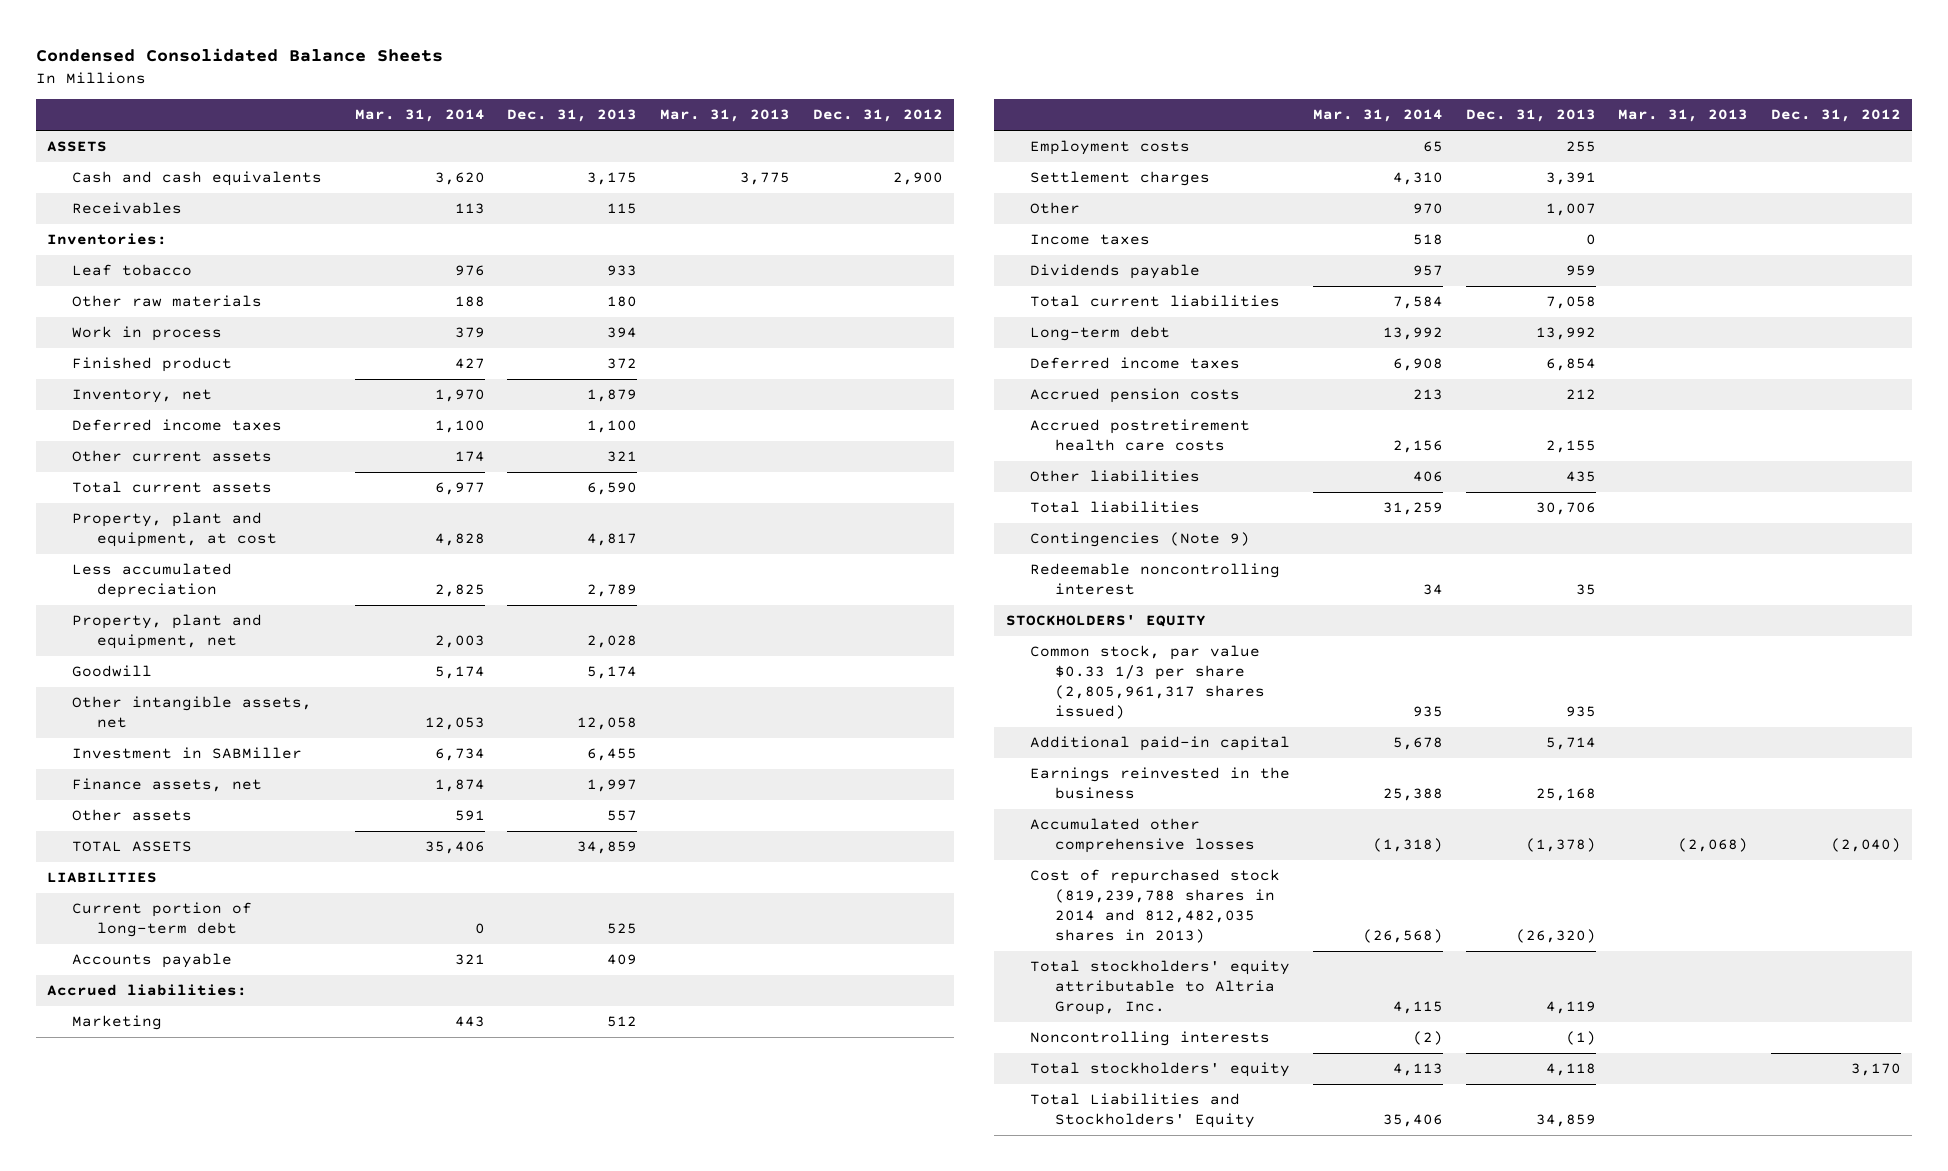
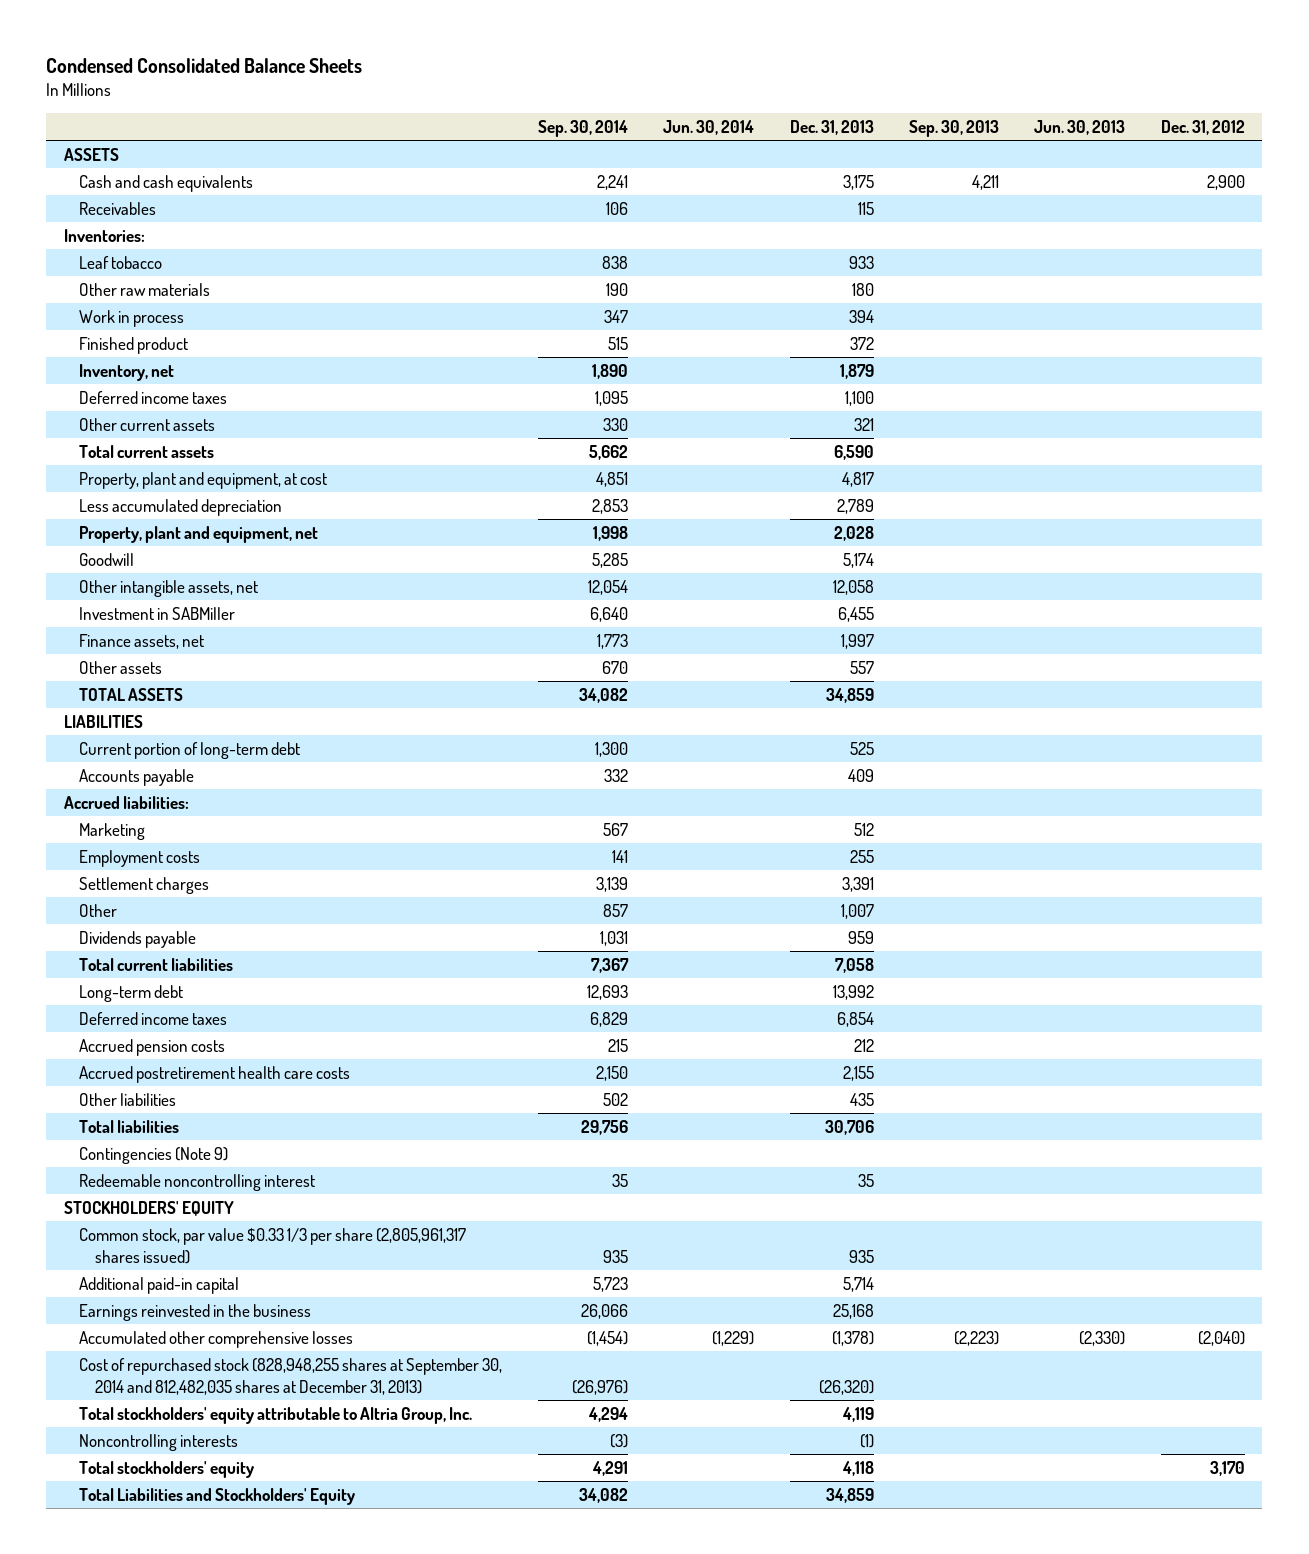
- | Mar. 31, 2014 | Dec. 31, 2013 | Mar. 31, 2013 | Dec. 31, 2012
+ | Sep. 30, 2014 | Jun. 30, 2014 | Dec. 31, 2013 | Sep. 30, 2013 | Jun. 30, 2013 | Dec. 31, 2012
- Income taxes | 518 | 0 | |
- Cost of repurchased stock (819,239,788 shares in 2014 and 812,482,035 shares in 2013) | (26,568) | (26,320) | |
+ Cost of repurchased stock (828,948,255 shares at September 30, 2014 and 812,482,035 shares at December 31, 2013) | (26,976) | | (26,320) | | |

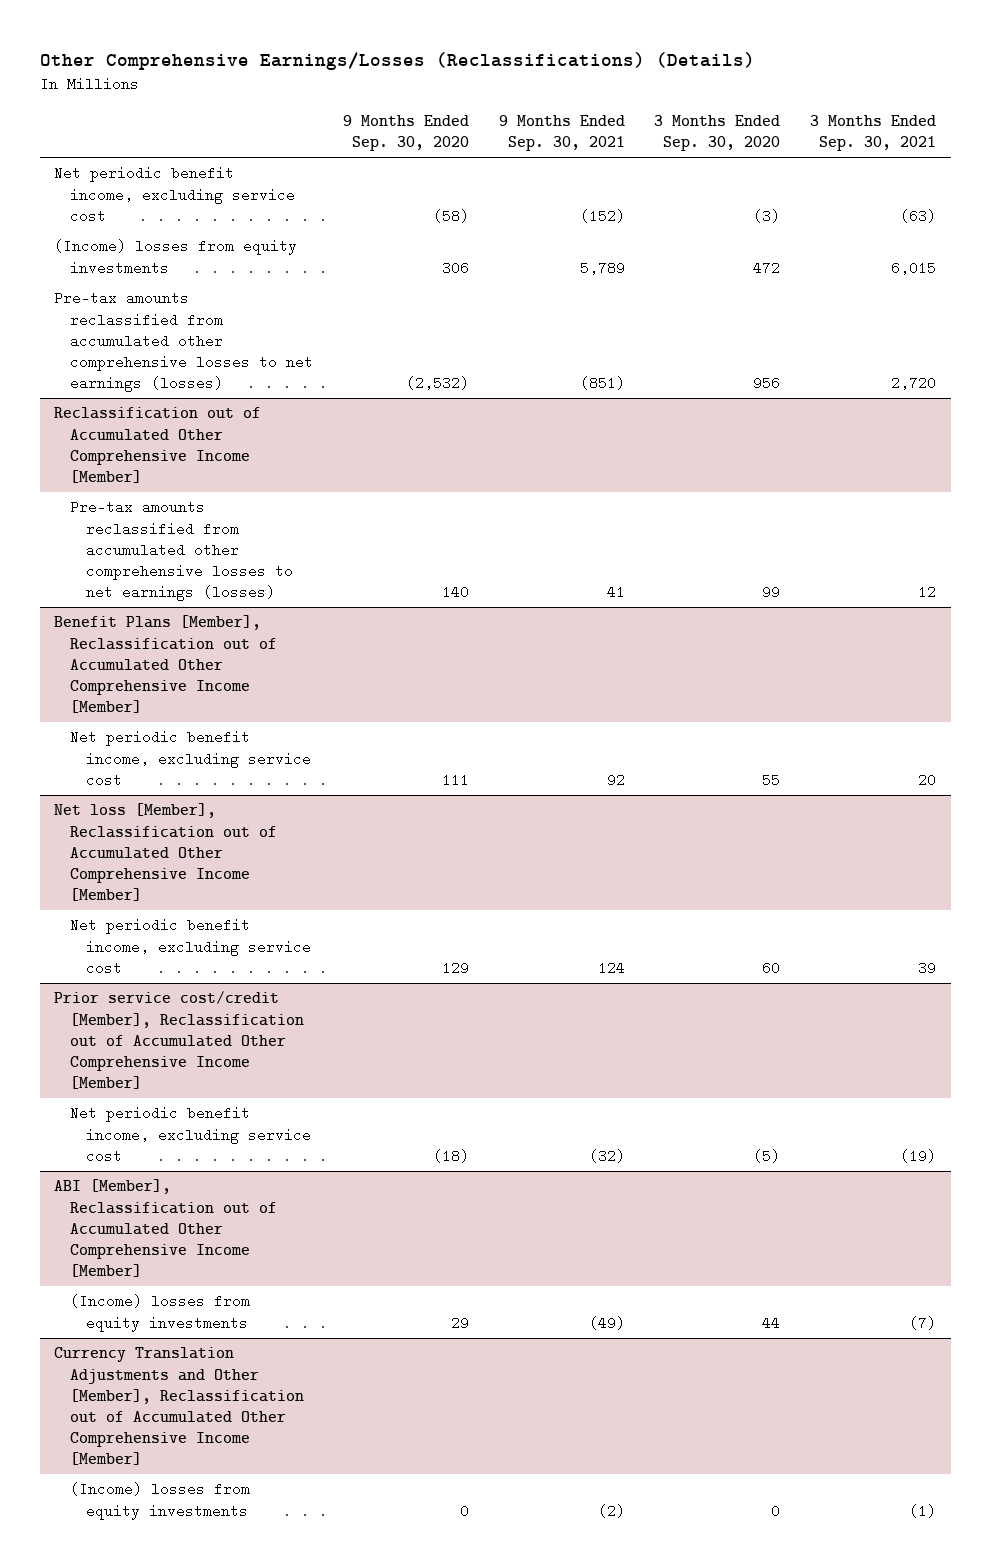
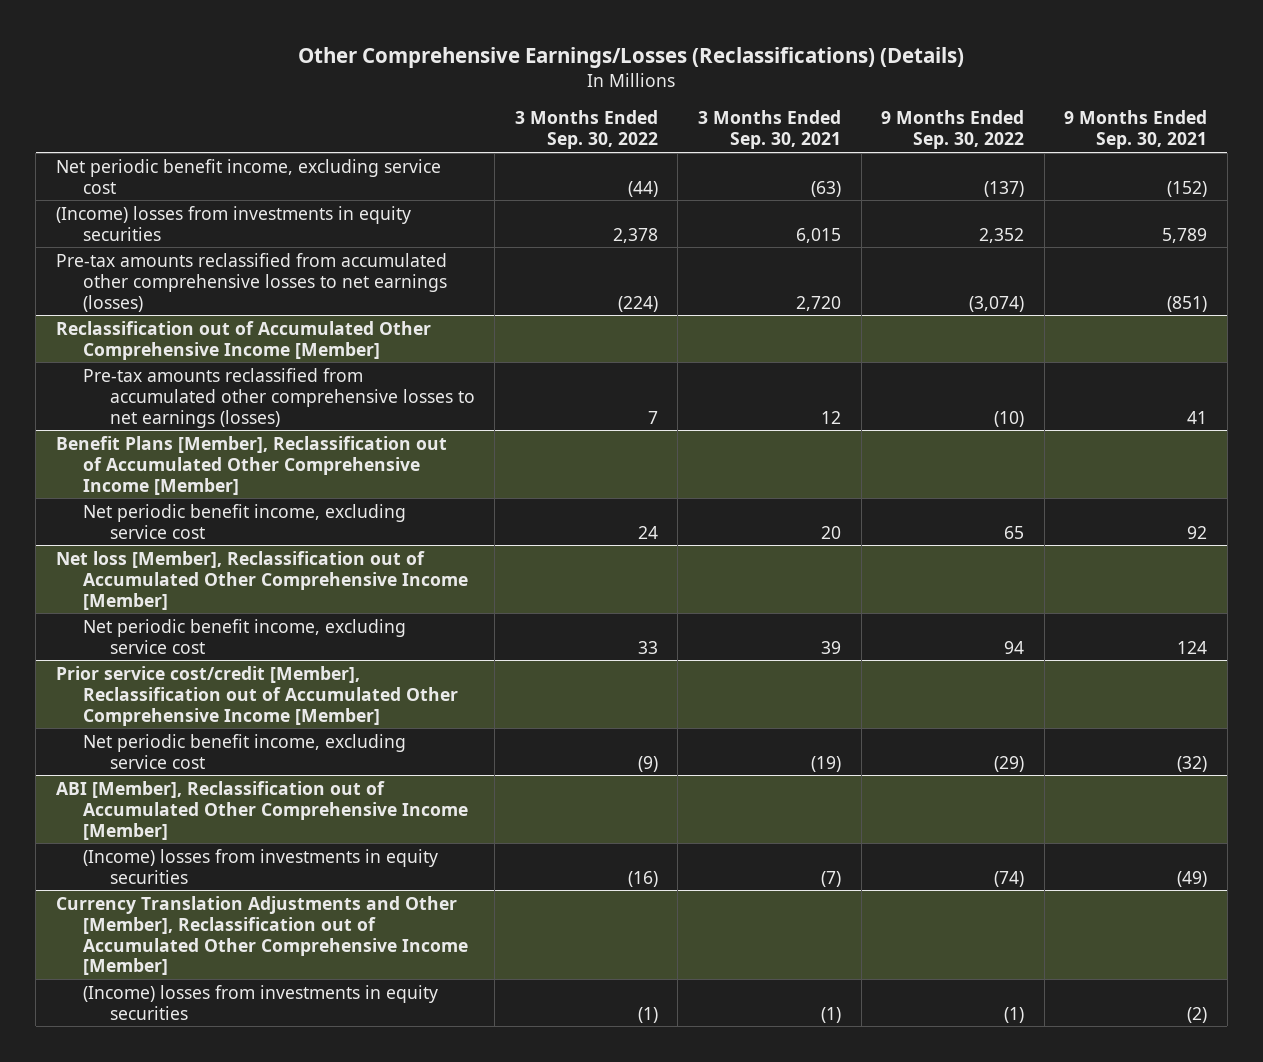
- | 9 Months Ended Sep. 30, 2020 | 9 Months Ended Sep. 30, 2021 | 3 Months Ended Sep. 30, 2020 | 3 Months Ended Sep. 30, 2021
+ | 3 Months Ended Sep. 30, 2022 | 3 Months Ended Sep. 30, 2021 | 9 Months Ended Sep. 30, 2022 | 9 Months Ended Sep. 30, 2021
- (Income) losses from equity investments | 306 | 5,789 | 472 | 6,015
+ (Income) losses from investments in equity securities | 2,378 | 6,015 | 2,352 | 5,789
@ ABI [Member], Reclassification out of Accumulated Other Comprehensive Income [Member]
- (Income) losses from equity investments | 29 | (49) | 44 | (7)
+ (Income) losses from investments in equity securities | (16) | (7) | (74) | (49)
@ Currency Translation Adjustments and Other [Member], Reclassification out of Accumulated Other Comprehensive Income [Member]
- (Income) losses from equity investments | 0 | (2) | 0 | (1)
+ (Income) losses from investments in equity securities | (1) | (1) | (1) | (2)

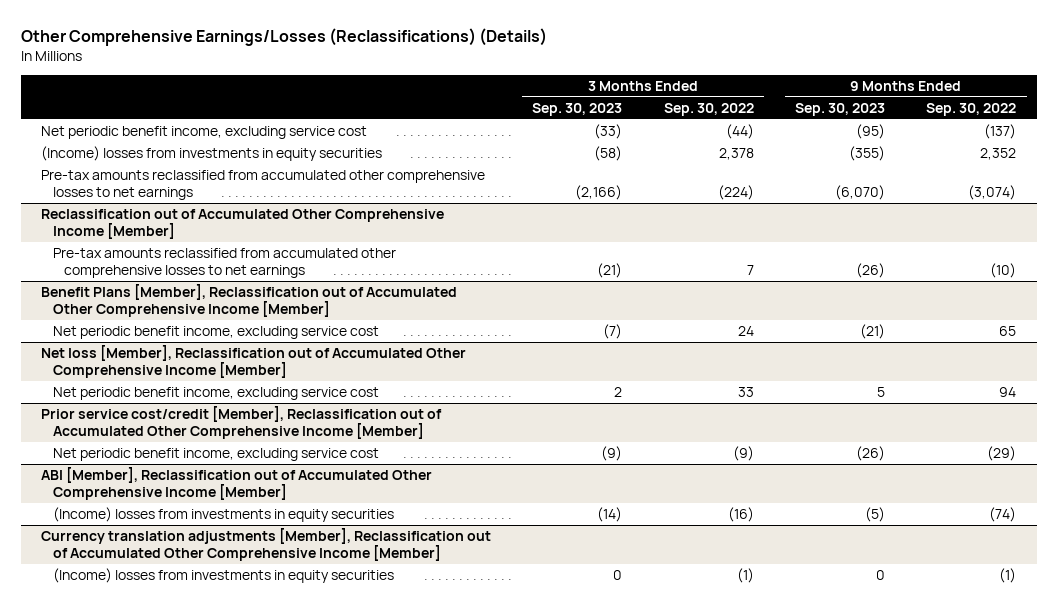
- | 3 Months Ended Sep. 30, 2022 | 3 Months Ended Sep. 30, 2021 | 9 Months Ended Sep. 30, 2022 | 9 Months Ended Sep. 30, 2021
+ | 3 Months Ended Sep. 30, 2023 | 3 Months Ended Sep. 30, 2022 | 9 Months Ended Sep. 30, 2023 | 9 Months Ended Sep. 30, 2022
- Pre-tax amounts reclassified from accumulated other comprehensive losses to net earnings (losses) | (224) | 2,720 | (3,074) | (851)
+ Pre-tax amounts reclassified from accumulated other comprehensive losses to net earnings | (2,166) | (224) | (6,070) | (3,074)
@ Reclassification out of Accumulated Other Comprehensive Income [Member]
- Pre-tax amounts reclassified from accumulated other comprehensive losses to net earnings (losses) | 7 | 12 | (10) | 41
+ Pre-tax amounts reclassified from accumulated other comprehensive losses to net earnings | (21) | 7 | (26) | (10)
- Currency Translation Adjustments and Other [Member], Reclassification out of Accumulated Other Comprehensive Income [Member]
+ Currency translation adjustments [Member], Reclassification out of Accumulated Other Comprehensive Income [Member]

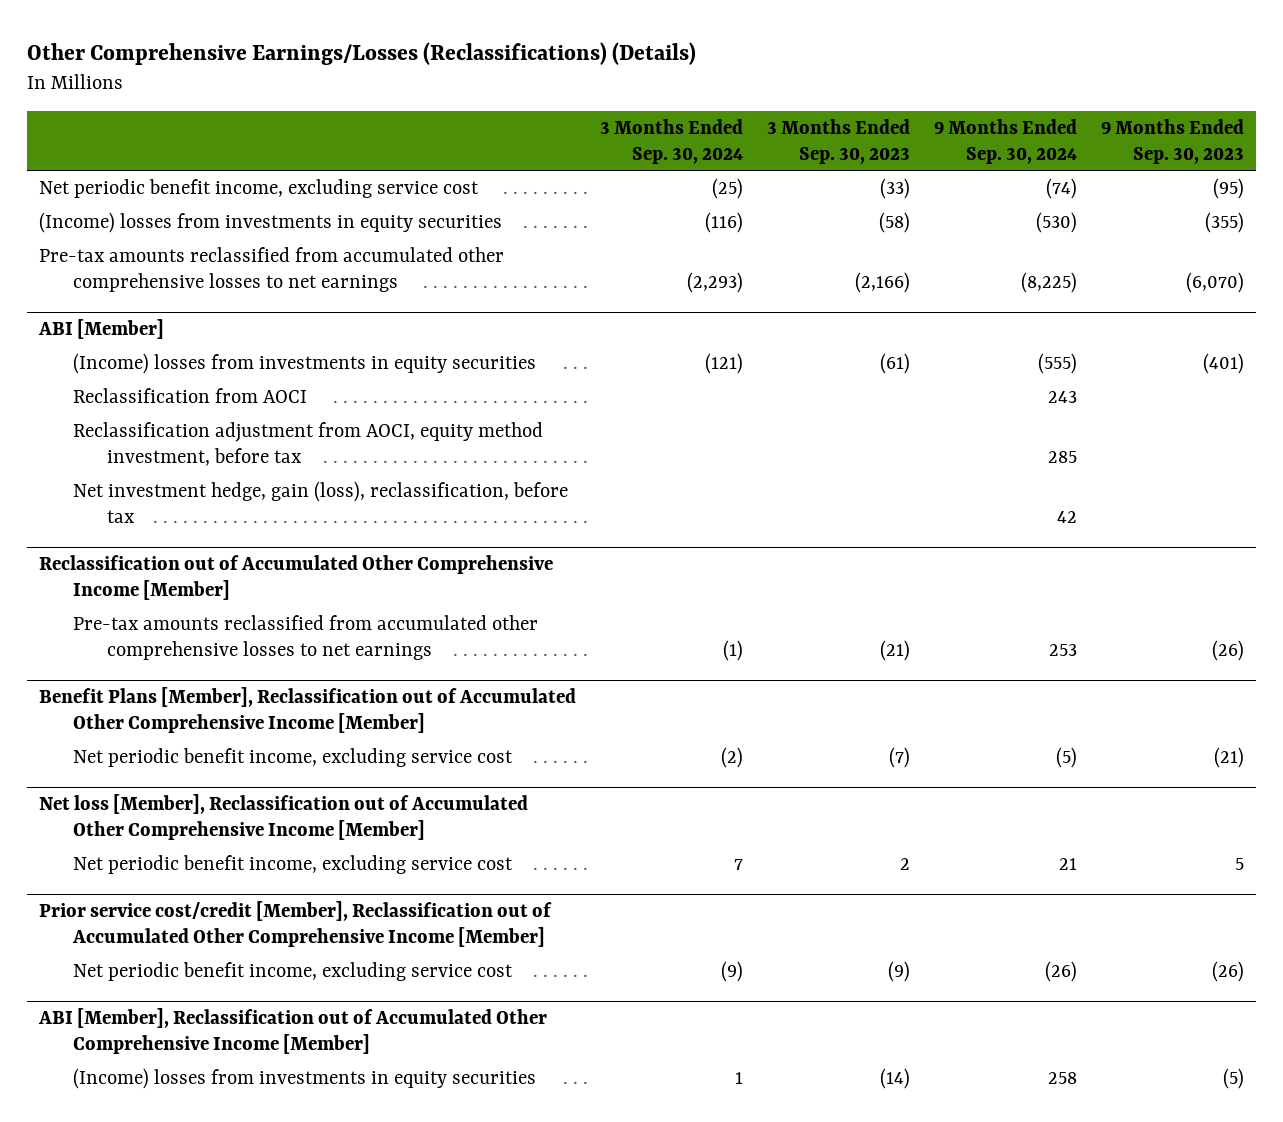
- | 3 Months Ended Sep. 30, 2023 | 3 Months Ended Sep. 30, 2022 | 9 Months Ended Sep. 30, 2023 | 9 Months Ended Sep. 30, 2022
+ | 3 Months Ended Sep. 30, 2024 | 3 Months Ended Sep. 30, 2023 | 9 Months Ended Sep. 30, 2024 | 9 Months Ended Sep. 30, 2023
+ ABI [Member]
+ (Income) losses from investments in equity securities | (121) | (61) | (555) | (401)
+ Reclassification from AOCI | | | 243 |
+ Reclassification adjustment from AOCI, equity method investment, before tax | | | 285 |
+ Net investment hedge, gain (loss), reclassification, before tax | | | 42 |
- Currency translation adjustments [Member], Reclassification out of Accumulated Other Comprehensive Income [Member]
- (Income) losses from investments in equity securities | 0 | (1) | 0 | (1)

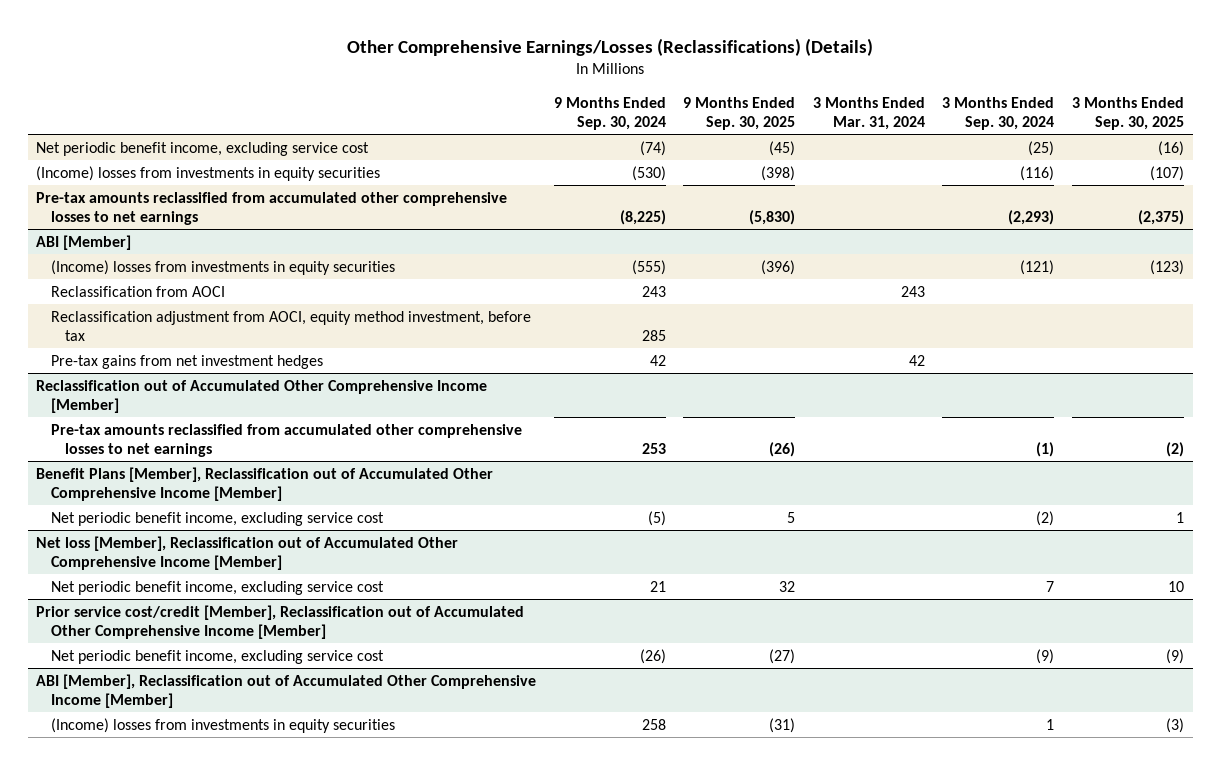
- | 3 Months Ended Sep. 30, 2024 | 3 Months Ended Sep. 30, 2023 | 9 Months Ended Sep. 30, 2024 | 9 Months Ended Sep. 30, 2023
+ | 9 Months Ended Sep. 30, 2024 | 9 Months Ended Sep. 30, 2025 | 3 Months Ended Mar. 31, 2024 | 3 Months Ended Sep. 30, 2024 | 3 Months Ended Sep. 30, 2025
@ ABI [Member]
- Net investment hedge, gain (loss), reclassification, before tax | | | 42 |
+ Pre-tax gains from net investment hedges | 42 | | 42 | |

